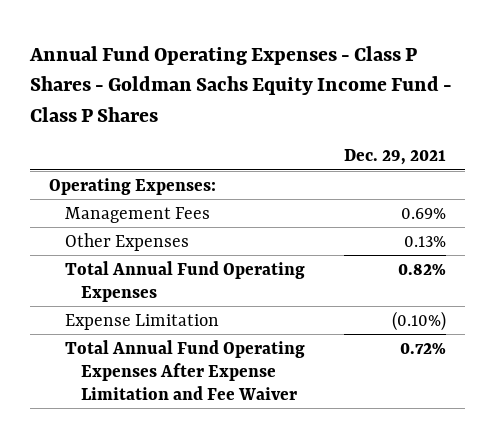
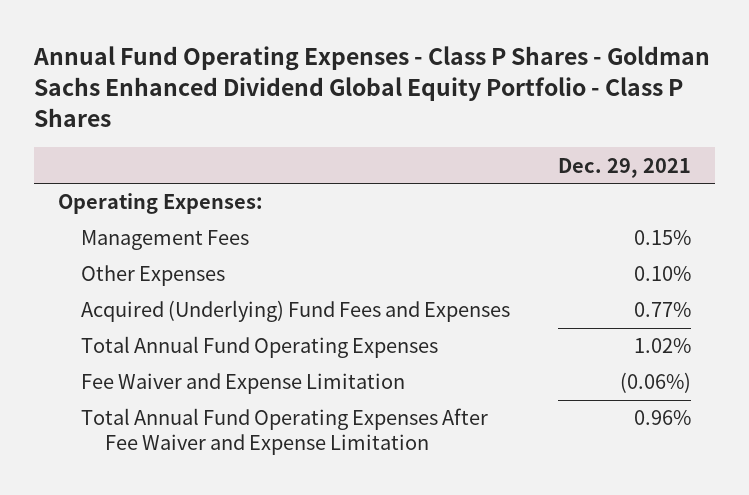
- Annual Fund Operating Expenses - Class P Shares - Goldman Sachs Equity Income Fund - Class P Shares
+ Annual Fund Operating Expenses - Class P Shares - Goldman Sachs Enhanced Dividend Global Equity Portfolio - Class P Shares
- Management Fees | 0.69%
- Other Expenses | 0.13%
- Total Annual Fund Operating Expenses | 0.82%
- Expense Limitation | (0.10%)
- Total Annual Fund Operating Expenses After Expense Limitation and Fee Waiver | 0.72%
+ Management Fees | 0.15%
+ Other Expenses | 0.10%
+ Acquired (Underlying) Fund Fees and Expenses | 0.77%
+ Total Annual Fund Operating Expenses | 1.02%
+ Fee Waiver and Expense Limitation | (0.06%)
+ Total Annual Fund Operating Expenses After Fee Waiver and Expense Limitation | 0.96%

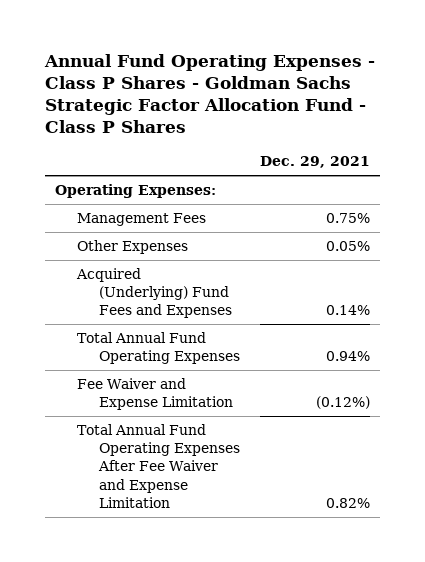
- Annual Fund Operating Expenses - Class P Shares - Goldman Sachs Enhanced Dividend Global Equity Portfolio - Class P Shares
+ Annual Fund Operating Expenses - Class P Shares - Goldman Sachs Strategic Factor Allocation Fund - Class P Shares
- Management Fees | 0.15%
- Other Expenses | 0.10%
- Acquired (Underlying) Fund Fees and Expenses | 0.77%
- Total Annual Fund Operating Expenses | 1.02%
- Fee Waiver and Expense Limitation | (0.06%)
- Total Annual Fund Operating Expenses After Fee Waiver and Expense Limitation | 0.96%
+ Management Fees | 0.75%
+ Other Expenses | 0.05%
+ Acquired (Underlying) Fund Fees and Expenses | 0.14%
+ Total Annual Fund Operating Expenses | 0.94%
+ Fee Waiver and Expense Limitation | (0.12%)
+ Total Annual Fund Operating Expenses After Fee Waiver and Expense Limitation | 0.82%

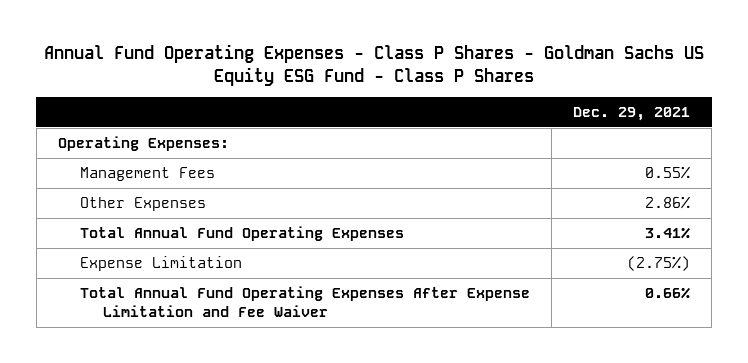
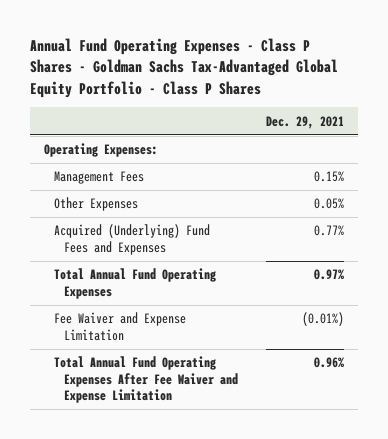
- Annual Fund Operating Expenses - Class P Shares - Goldman Sachs US Equity ESG Fund - Class P Shares
+ Annual Fund Operating Expenses - Class P Shares - Goldman Sachs Tax-Advantaged Global Equity Portfolio - Class P Shares
- Management Fees | 0.55%
- Other Expenses | 2.86%
- Total Annual Fund Operating Expenses | 3.41%
- Expense Limitation | (2.75%)
- Total Annual Fund Operating Expenses After Expense Limitation and Fee Waiver | 0.66%
+ Management Fees | 0.15%
+ Other Expenses | 0.05%
+ Acquired (Underlying) Fund Fees and Expenses | 0.77%
+ Total Annual Fund Operating Expenses | 0.97%
+ Fee Waiver and Expense Limitation | (0.01%)
+ Total Annual Fund Operating Expenses After Fee Waiver and Expense Limitation | 0.96%

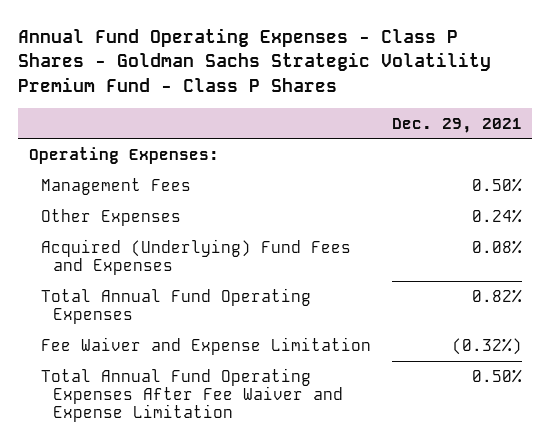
- Annual Fund Operating Expenses - Class P Shares - Goldman Sachs Tax-Advantaged Global Equity Portfolio - Class P Shares
+ Annual Fund Operating Expenses - Class P Shares - Goldman Sachs Strategic Volatility Premium Fund - Class P Shares
- Management Fees | 0.15%
- Other Expenses | 0.05%
- Acquired (Underlying) Fund Fees and Expenses | 0.77%
- Total Annual Fund Operating Expenses | 0.97%
- Fee Waiver and Expense Limitation | (0.01%)
- Total Annual Fund Operating Expenses After Fee Waiver and Expense Limitation | 0.96%
+ Management Fees | 0.50%
+ Other Expenses | 0.24%
+ Acquired (Underlying) Fund Fees and Expenses | 0.08%
+ Total Annual Fund Operating Expenses | 0.82%
+ Fee Waiver and Expense Limitation | (0.32%)
+ Total Annual Fund Operating Expenses After Fee Waiver and Expense Limitation | 0.50%

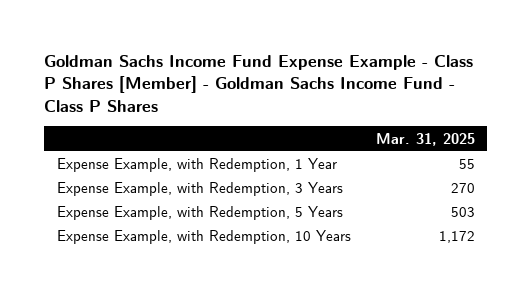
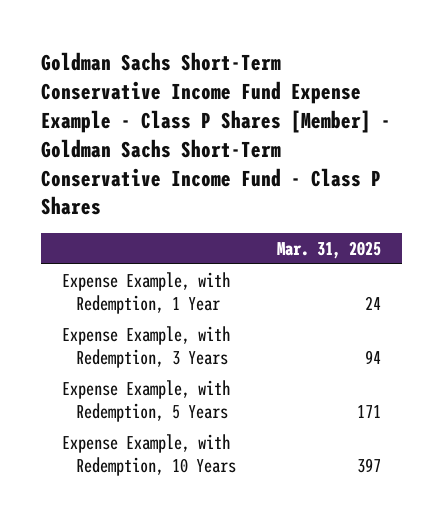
- Goldman Sachs Income Fund Expense Example - Class P Shares [Member] - Goldman Sachs Income Fund - Class P Shares
+ Goldman Sachs Short-Term Conservative Income Fund Expense Example - Class P Shares [Member] - Goldman Sachs Short-Term Conservative Income Fund - Class P Shares
- Expense Example, with Redemption, 1 Year | 55
- Expense Example, with Redemption, 3 Years | 270
- Expense Example, with Redemption, 5 Years | 503
- Expense Example, with Redemption, 10 Years | 1,172
+ Expense Example, with Redemption, 1 Year | 24
+ Expense Example, with Redemption, 3 Years | 94
+ Expense Example, with Redemption, 5 Years | 171
+ Expense Example, with Redemption, 10 Years | 397

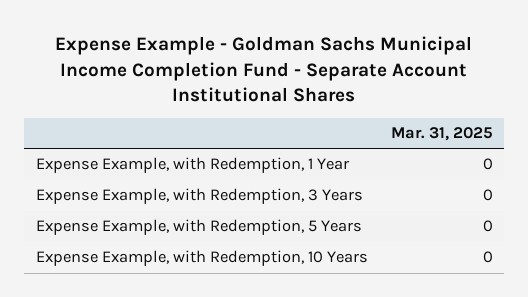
- Goldman Sachs Short-Term Conservative Income Fund Expense Example - Class P Shares [Member] - Goldman Sachs Short-Term Conservative Income Fund - Class P Shares
+ Expense Example - Goldman Sachs Municipal Income Completion Fund - Separate Account Institutional Shares
- Expense Example, with Redemption, 1 Year | 24
- Expense Example, with Redemption, 3 Years | 94
- Expense Example, with Redemption, 5 Years | 171
- Expense Example, with Redemption, 10 Years | 397
+ Expense Example, with Redemption, 1 Year | 0
+ Expense Example, with Redemption, 3 Years | 0
+ Expense Example, with Redemption, 5 Years | 0
+ Expense Example, with Redemption, 10 Years | 0

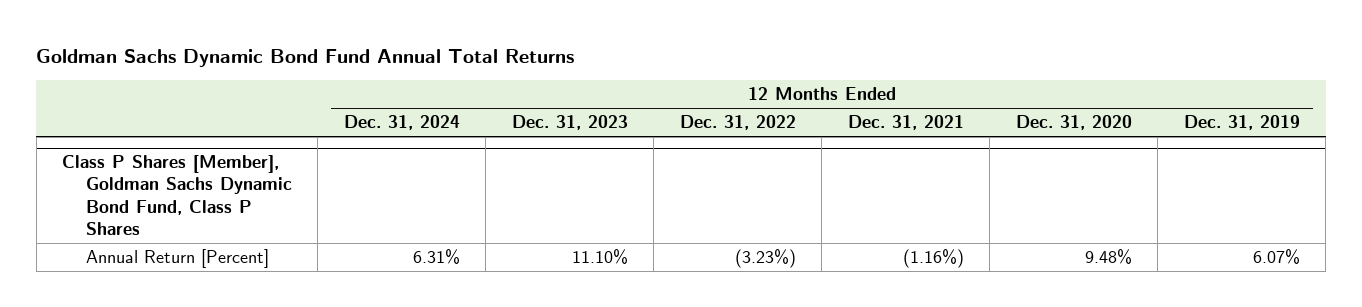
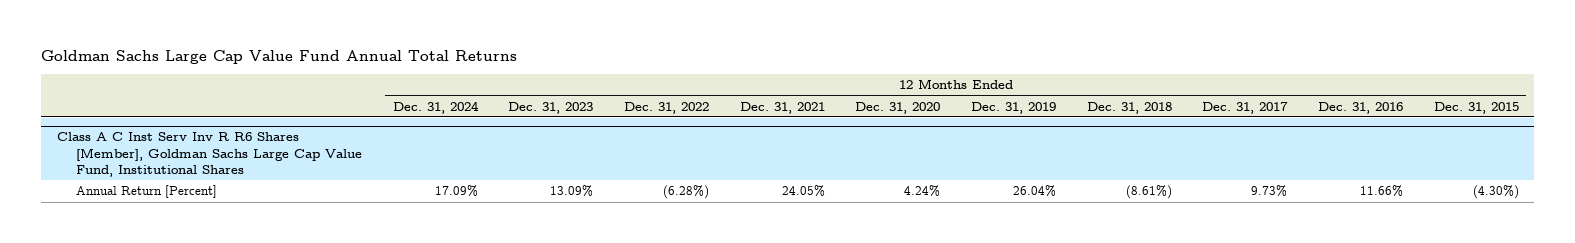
- Goldman Sachs Dynamic Bond Fund Annual Total Returns
+ Goldman Sachs Large Cap Value Fund Annual Total Returns
- | 12 Months Ended Dec. 31, 2024 | 12 Months Ended Dec. 31, 2023 | 12 Months Ended Dec. 31, 2022 | 12 Months Ended Dec. 31, 2021 | 12 Months Ended Dec. 31, 2020 | 12 Months Ended Dec. 31, 2019
+ | 12 Months Ended Dec. 31, 2024 | 12 Months Ended Dec. 31, 2023 | 12 Months Ended Dec. 31, 2022 | 12 Months Ended Dec. 31, 2021 | 12 Months Ended Dec. 31, 2020 | 12 Months Ended Dec. 31, 2019 | 12 Months Ended Dec. 31, 2018 | 12 Months Ended Dec. 31, 2017 | 12 Months Ended Dec. 31, 2016 | 12 Months Ended Dec. 31, 2015
- Class P Shares [Member], Goldman Sachs Dynamic Bond Fund, Class P Shares
- Annual Return [Percent] | 6.31% | 11.10% | (3.23%) | (1.16%) | 9.48% | 6.07%
+ Class A C Inst Serv Inv R R6 Shares [Member], Goldman Sachs Large Cap Value Fund, Institutional Shares
+ Annual Return [Percent] | 17.09% | 13.09% | (6.28%) | 24.05% | 4.24% | 26.04% | (8.61%) | 9.73% | 11.66% | (4.30%)

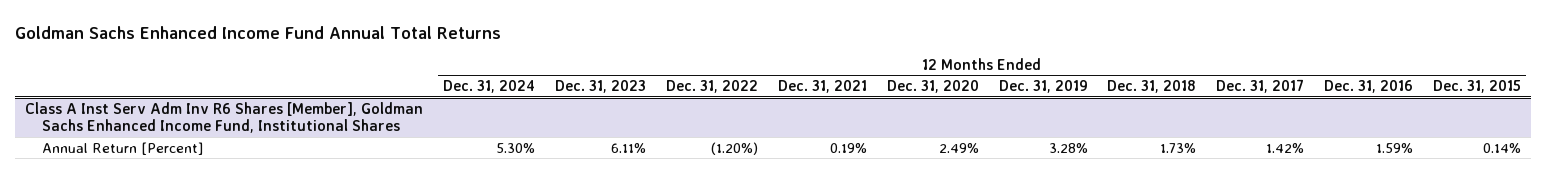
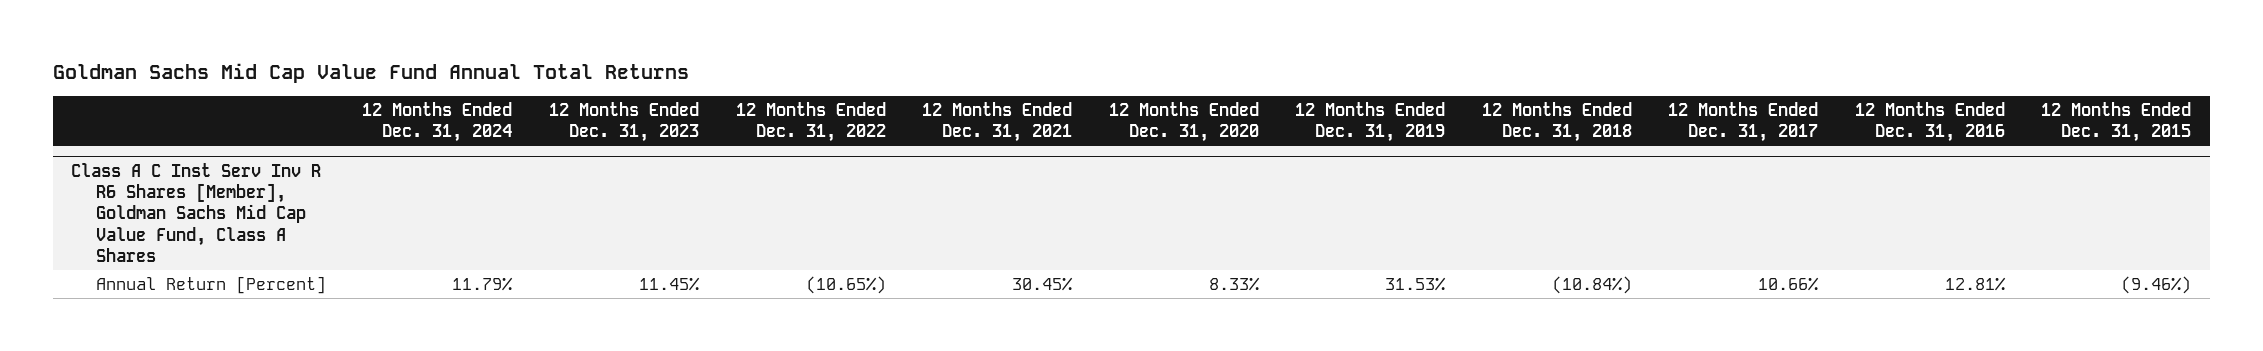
- Goldman Sachs Enhanced Income Fund Annual Total Returns
+ Goldman Sachs Mid Cap Value Fund Annual Total Returns
- Class A Inst Serv Adm Inv R6 Shares [Member], Goldman Sachs Enhanced Income Fund, Institutional Shares
- Annual Return [Percent] | 5.30% | 6.11% | (1.20%) | 0.19% | 2.49% | 3.28% | 1.73% | 1.42% | 1.59% | 0.14%
+ Class A C Inst Serv Inv R R6 Shares [Member], Goldman Sachs Mid Cap Value Fund, Class A Shares
+ Annual Return [Percent] | 11.79% | 11.45% | (10.65%) | 30.45% | 8.33% | 31.53% | (10.84%) | 10.66% | 12.81% | (9.46%)

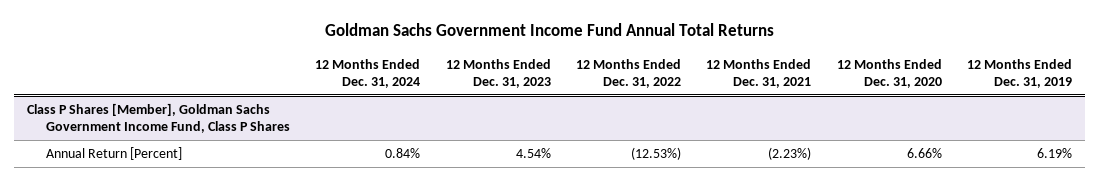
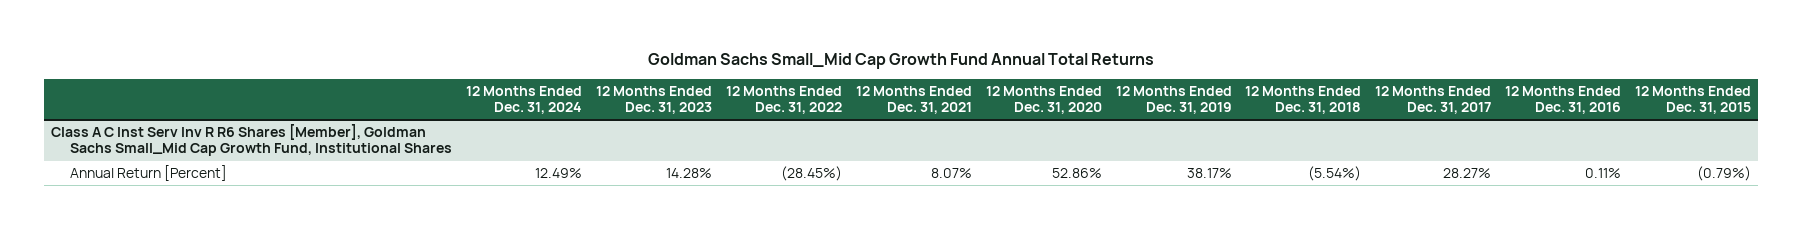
- Goldman Sachs Government Income Fund Annual Total Returns
+ Goldman Sachs Small_Mid Cap Growth Fund Annual Total Returns
- | 12 Months Ended Dec. 31, 2024 | 12 Months Ended Dec. 31, 2023 | 12 Months Ended Dec. 31, 2022 | 12 Months Ended Dec. 31, 2021 | 12 Months Ended Dec. 31, 2020 | 12 Months Ended Dec. 31, 2019
+ | 12 Months Ended Dec. 31, 2024 | 12 Months Ended Dec. 31, 2023 | 12 Months Ended Dec. 31, 2022 | 12 Months Ended Dec. 31, 2021 | 12 Months Ended Dec. 31, 2020 | 12 Months Ended Dec. 31, 2019 | 12 Months Ended Dec. 31, 2018 | 12 Months Ended Dec. 31, 2017 | 12 Months Ended Dec. 31, 2016 | 12 Months Ended Dec. 31, 2015
- Class P Shares [Member], Goldman Sachs Government Income Fund, Class P Shares
- Annual Return [Percent] | 0.84% | 4.54% | (12.53%) | (2.23%) | 6.66% | 6.19%
+ Class A C Inst Serv Inv R R6 Shares [Member], Goldman Sachs Small_Mid Cap Growth Fund, Institutional Shares
+ Annual Return [Percent] | 12.49% | 14.28% | (28.45%) | 8.07% | 52.86% | 38.17% | (5.54%) | 28.27% | 0.11% | (0.79%)

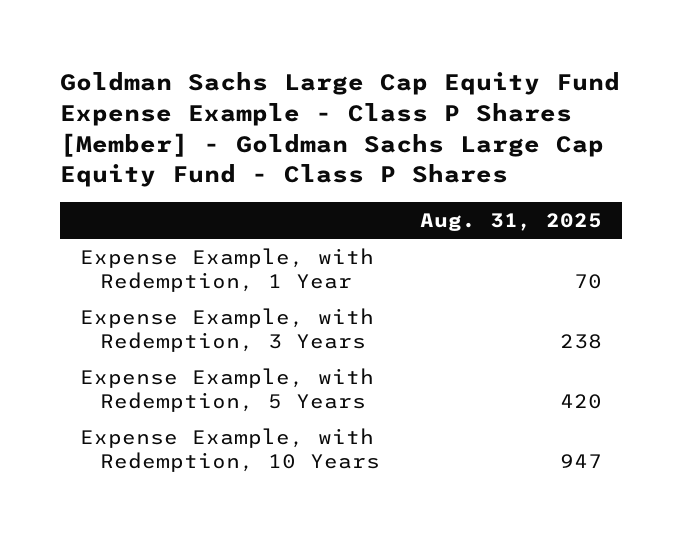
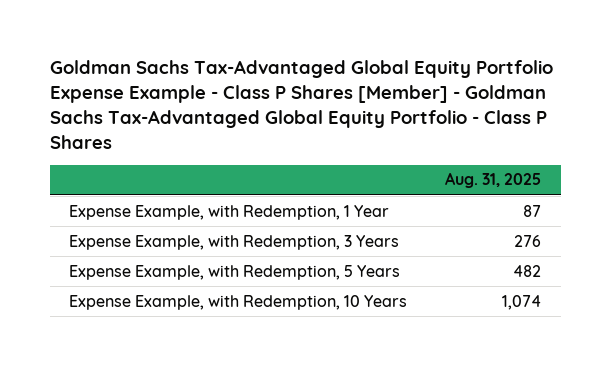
- Goldman Sachs Large Cap Equity Fund Expense Example - Class P Shares [Member] - Goldman Sachs Large Cap Equity Fund - Class P Shares
+ Goldman Sachs Tax-Advantaged Global Equity Portfolio Expense Example - Class P Shares [Member] - Goldman Sachs Tax-Advantaged Global Equity Portfolio - Class P Shares
- Expense Example, with Redemption, 1 Year | 70
- Expense Example, with Redemption, 3 Years | 238
- Expense Example, with Redemption, 5 Years | 420
- Expense Example, with Redemption, 10 Years | 947
+ Expense Example, with Redemption, 1 Year | 87
+ Expense Example, with Redemption, 3 Years | 276
+ Expense Example, with Redemption, 5 Years | 482
+ Expense Example, with Redemption, 10 Years | 1,074

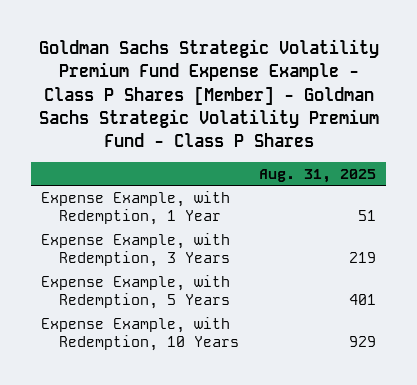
- Goldman Sachs Tax-Advantaged Global Equity Portfolio Expense Example - Class P Shares [Member] - Goldman Sachs Tax-Advantaged Global Equity Portfolio - Class P Shares
+ Goldman Sachs Strategic Volatility Premium Fund Expense Example - Class P Shares [Member] - Goldman Sachs Strategic Volatility Premium Fund - Class P Shares
- Expense Example, with Redemption, 1 Year | 87
- Expense Example, with Redemption, 3 Years | 276
- Expense Example, with Redemption, 5 Years | 482
- Expense Example, with Redemption, 10 Years | 1,074
+ Expense Example, with Redemption, 1 Year | 51
+ Expense Example, with Redemption, 3 Years | 219
+ Expense Example, with Redemption, 5 Years | 401
+ Expense Example, with Redemption, 10 Years | 929

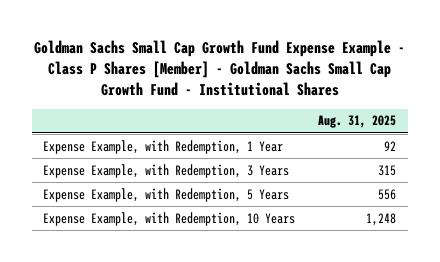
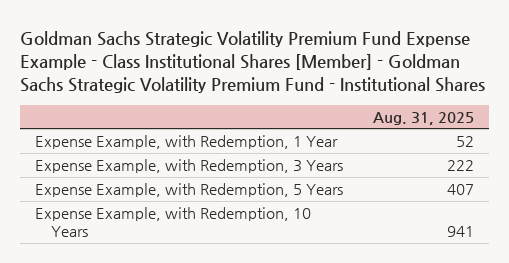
- Goldman Sachs Small Cap Growth Fund Expense Example - Class P Shares [Member] - Goldman Sachs Small Cap Growth Fund - Institutional Shares
+ Goldman Sachs Strategic Volatility Premium Fund Expense Example - Class Institutional Shares [Member] - Goldman Sachs Strategic Volatility Premium Fund - Institutional Shares
- Expense Example, with Redemption, 1 Year | 92
- Expense Example, with Redemption, 3 Years | 315
- Expense Example, with Redemption, 5 Years | 556
- Expense Example, with Redemption, 10 Years | 1,248
+ Expense Example, with Redemption, 1 Year | 52
+ Expense Example, with Redemption, 3 Years | 222
+ Expense Example, with Redemption, 5 Years | 407
+ Expense Example, with Redemption, 10 Years | 941

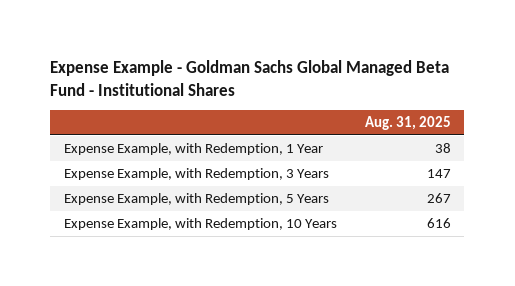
- Goldman Sachs Strategic Volatility Premium Fund Expense Example - Class Institutional Shares [Member] - Goldman Sachs Strategic Volatility Premium Fund - Institutional Shares
+ Expense Example - Goldman Sachs Global Managed Beta Fund - Institutional Shares
- Expense Example, with Redemption, 1 Year | 52
- Expense Example, with Redemption, 3 Years | 222
- Expense Example, with Redemption, 5 Years | 407
- Expense Example, with Redemption, 10 Years | 941
+ Expense Example, with Redemption, 1 Year | 38
+ Expense Example, with Redemption, 3 Years | 147
+ Expense Example, with Redemption, 5 Years | 267
+ Expense Example, with Redemption, 10 Years | 616

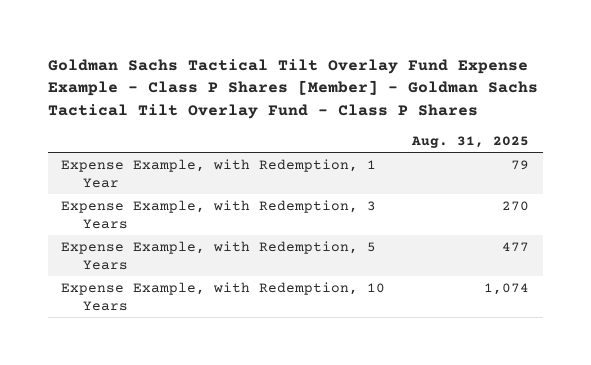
- Expense Example - Goldman Sachs Global Managed Beta Fund - Institutional Shares
+ Goldman Sachs Tactical Tilt Overlay Fund Expense Example - Class P Shares [Member] - Goldman Sachs Tactical Tilt Overlay Fund - Class P Shares
- Expense Example, with Redemption, 1 Year | 38
- Expense Example, with Redemption, 3 Years | 147
- Expense Example, with Redemption, 5 Years | 267
- Expense Example, with Redemption, 10 Years | 616
+ Expense Example, with Redemption, 1 Year | 79
+ Expense Example, with Redemption, 3 Years | 270
+ Expense Example, with Redemption, 5 Years | 477
+ Expense Example, with Redemption, 10 Years | 1,074

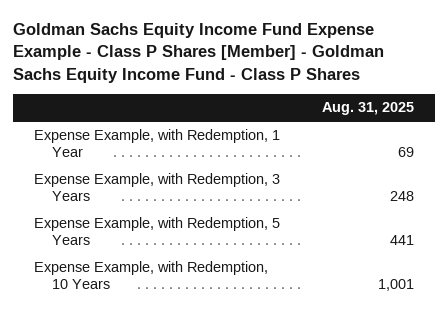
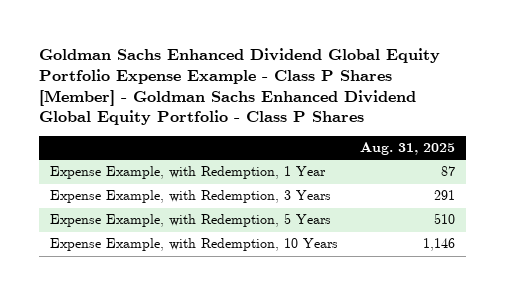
- Goldman Sachs Equity Income Fund Expense Example - Class P Shares [Member] - Goldman Sachs Equity Income Fund - Class P Shares
+ Goldman Sachs Enhanced Dividend Global Equity Portfolio Expense Example - Class P Shares [Member] - Goldman Sachs Enhanced Dividend Global Equity Portfolio - Class P Shares
- Expense Example, with Redemption, 1 Year | 69
- Expense Example, with Redemption, 3 Years | 248
- Expense Example, with Redemption, 5 Years | 441
- Expense Example, with Redemption, 10 Years | 1,001
+ Expense Example, with Redemption, 1 Year | 87
+ Expense Example, with Redemption, 3 Years | 291
+ Expense Example, with Redemption, 5 Years | 510
+ Expense Example, with Redemption, 10 Years | 1,146

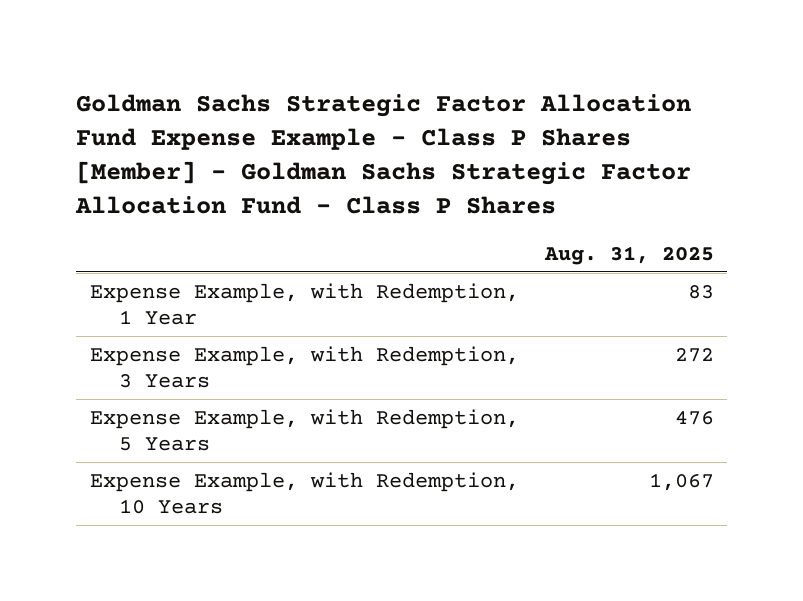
- Goldman Sachs Enhanced Dividend Global Equity Portfolio Expense Example - Class P Shares [Member] - Goldman Sachs Enhanced Dividend Global Equity Portfolio - Class P Shares
+ Goldman Sachs Strategic Factor Allocation Fund Expense Example - Class P Shares [Member] - Goldman Sachs Strategic Factor Allocation Fund - Class P Shares
- Expense Example, with Redemption, 1 Year | 87
- Expense Example, with Redemption, 3 Years | 291
- Expense Example, with Redemption, 5 Years | 510
- Expense Example, with Redemption, 10 Years | 1,146
+ Expense Example, with Redemption, 1 Year | 83
+ Expense Example, with Redemption, 3 Years | 272
+ Expense Example, with Redemption, 5 Years | 476
+ Expense Example, with Redemption, 10 Years | 1,067

